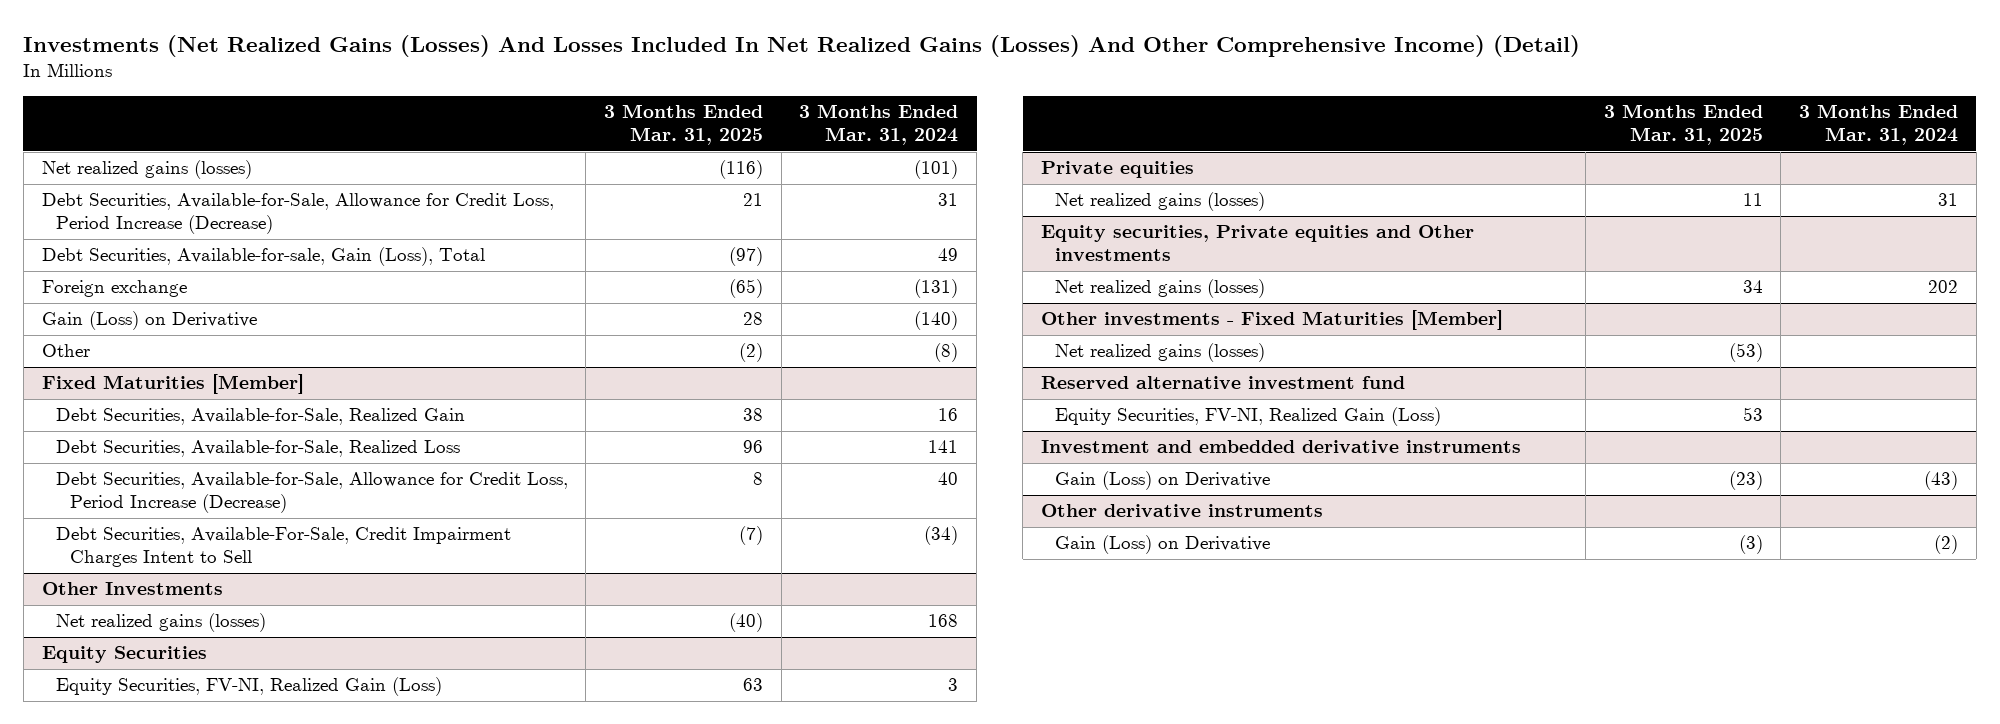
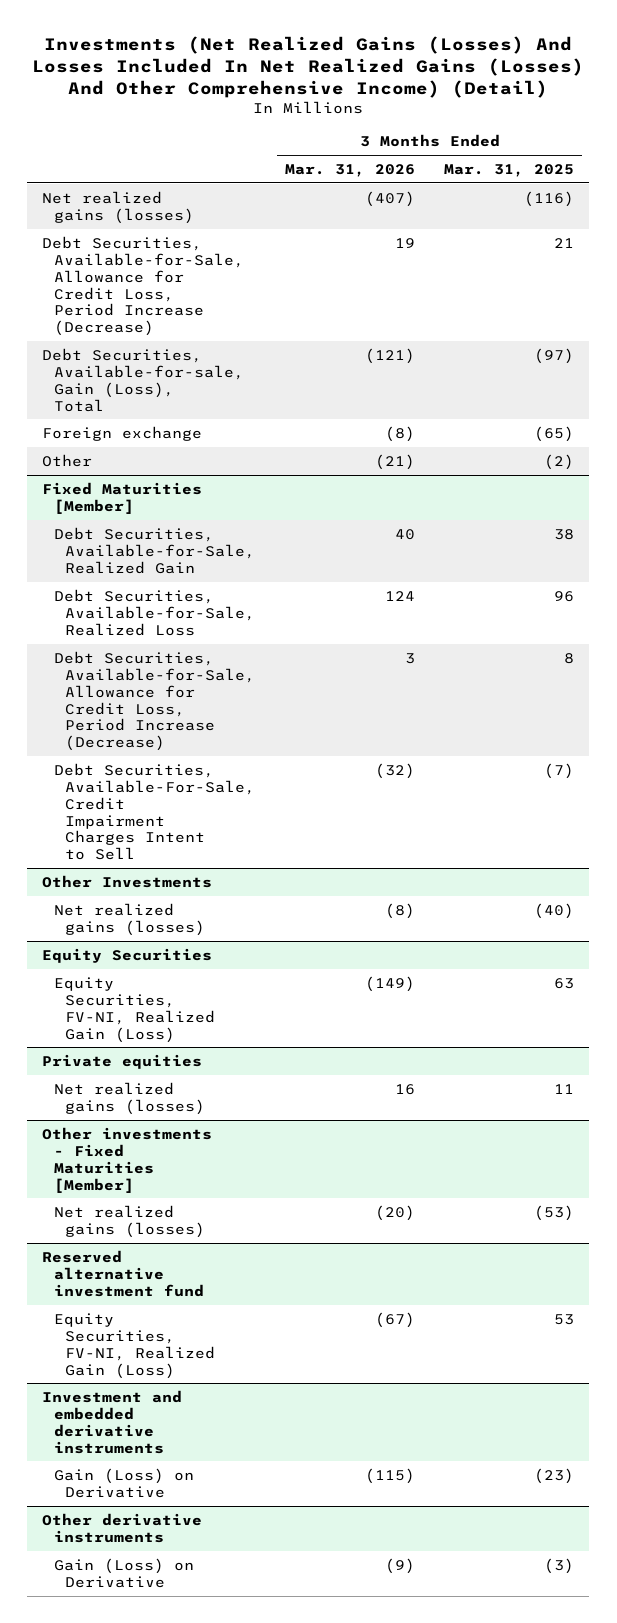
- | 3 Months Ended Mar. 31, 2025 | 3 Months Ended Mar. 31, 2024
+ | 3 Months Ended Mar. 31, 2026 | 3 Months Ended Mar. 31, 2025
- Gain (Loss) on Derivative | 28 | (140)
- Equity securities, Private equities and Other investments
- Net realized gains (losses) | 34 | 202

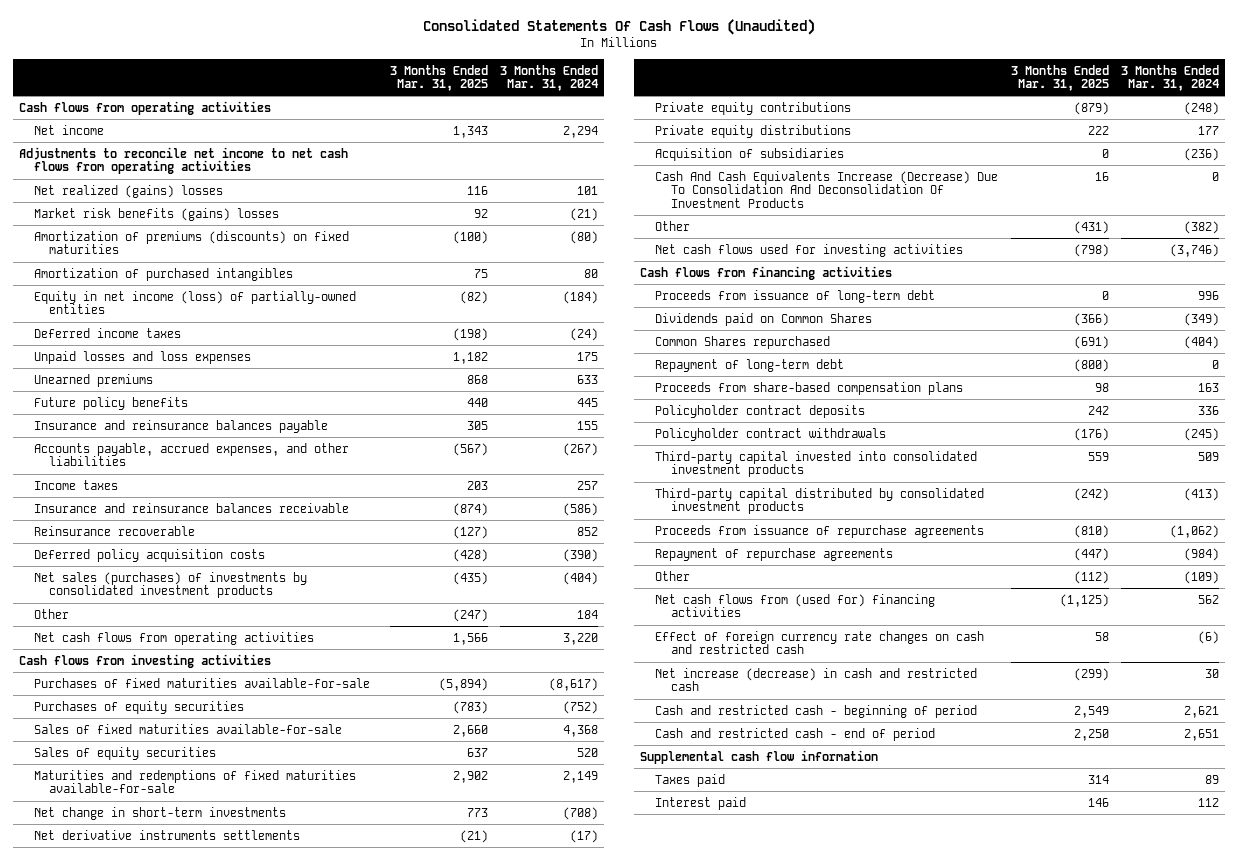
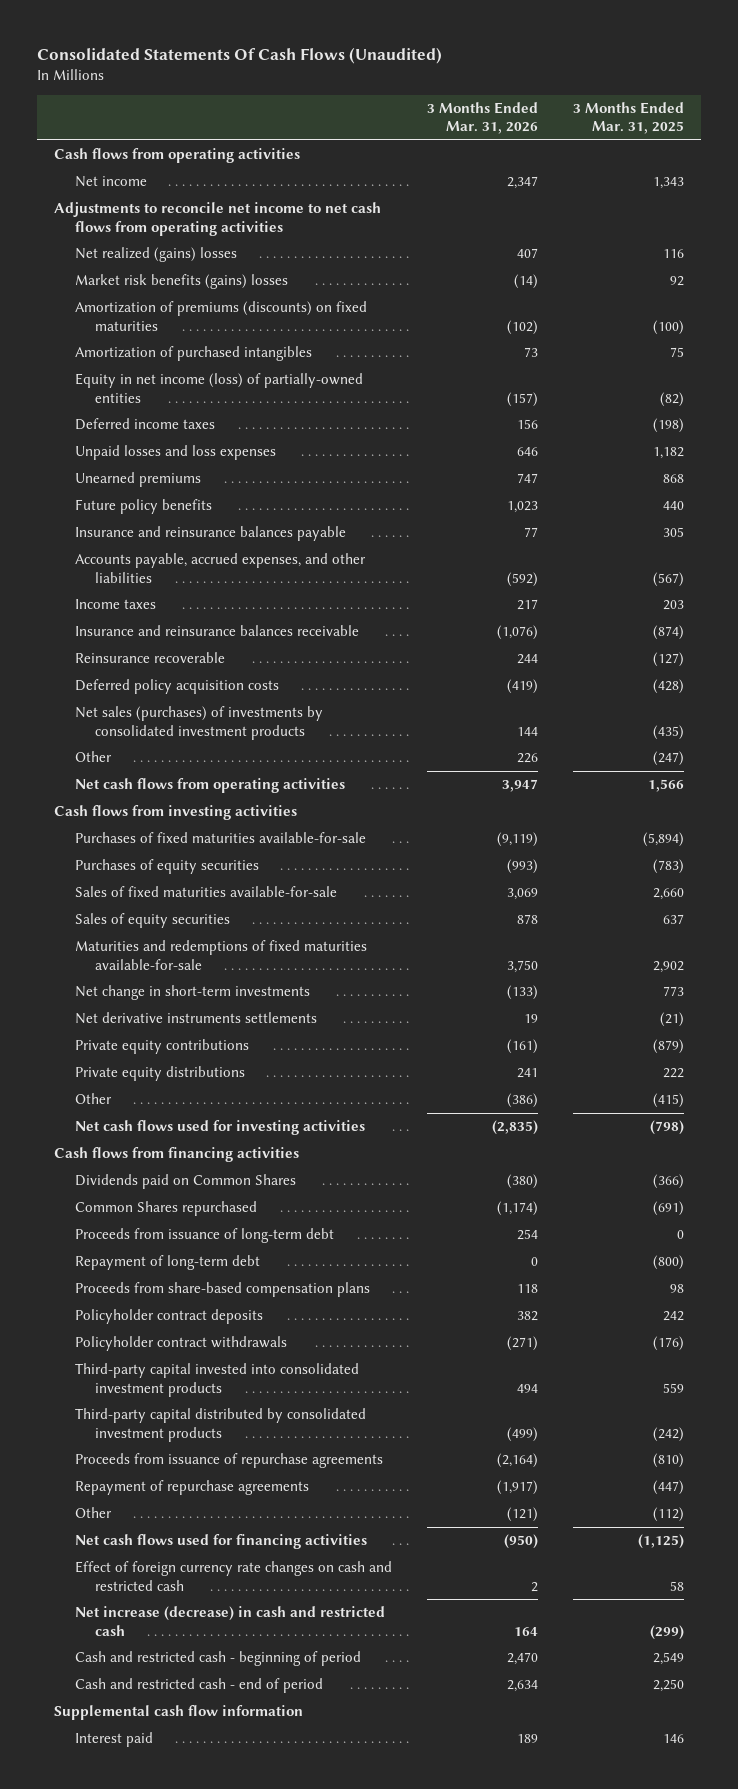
- | 3 Months Ended Mar. 31, 2025 | 3 Months Ended Mar. 31, 2024
+ | 3 Months Ended Mar. 31, 2026 | 3 Months Ended Mar. 31, 2025
- Acquisition of subsidiaries | 0 | (236)
- Cash And Cash Equivalents Increase (Decrease) Due To Consolidation And Deconsolidation Of Investment Products | 16 | 0
- Other | (431) | (382)
+ Other | (386) | (415)
moved down: Proceeds from issuance of long-term debt | 254 | 0
- Net cash flows from (used for) financing activities | (1,125) | 562
+ Net cash flows used for financing activities | (950) | (1,125)
- Taxes paid | 314 | 89

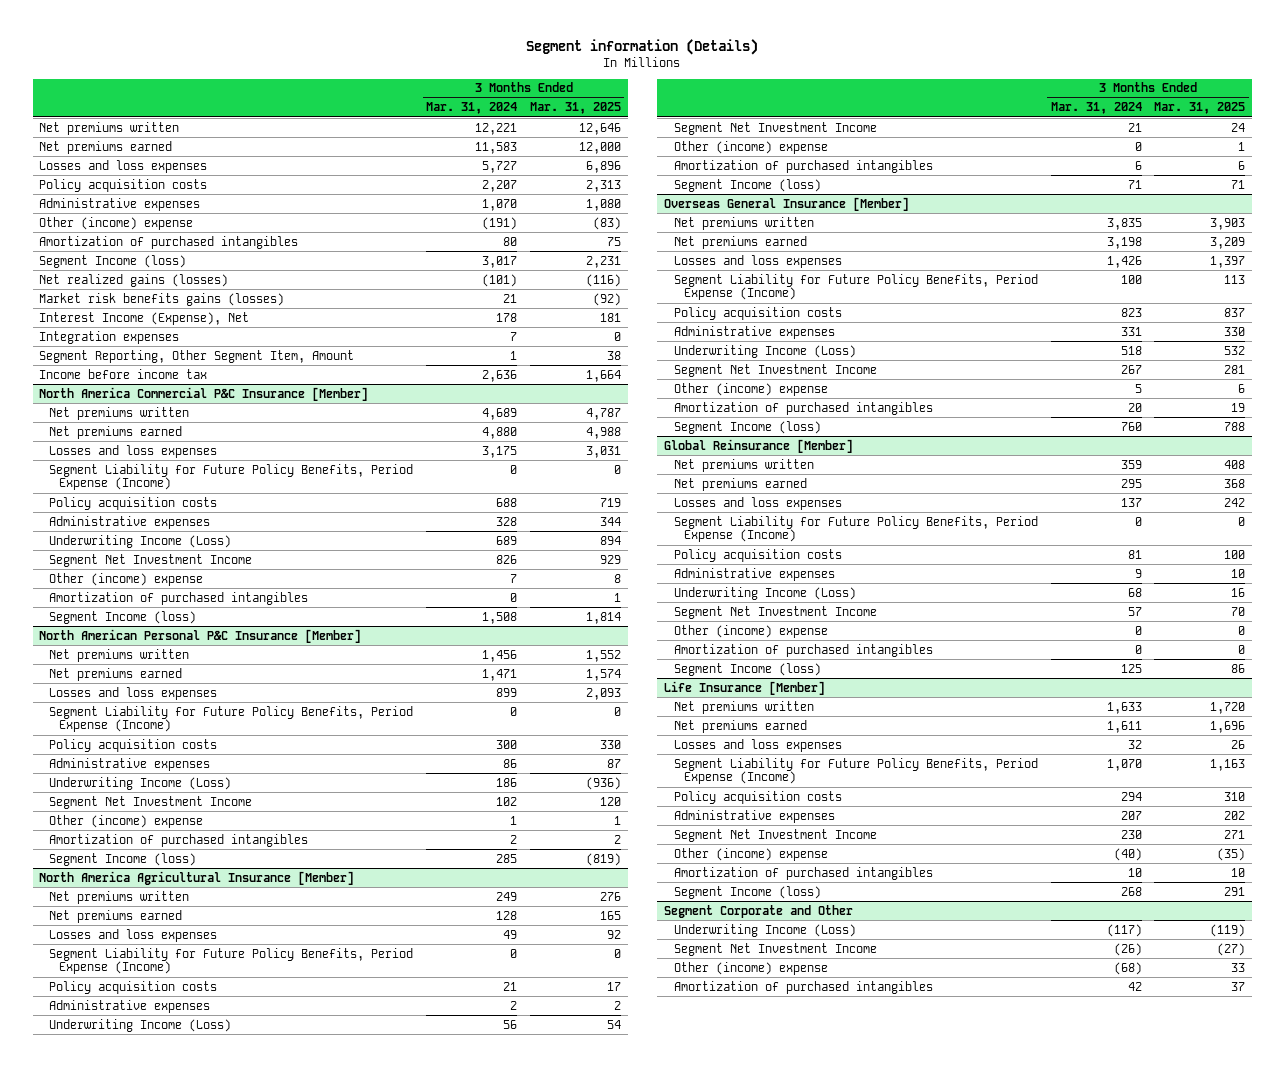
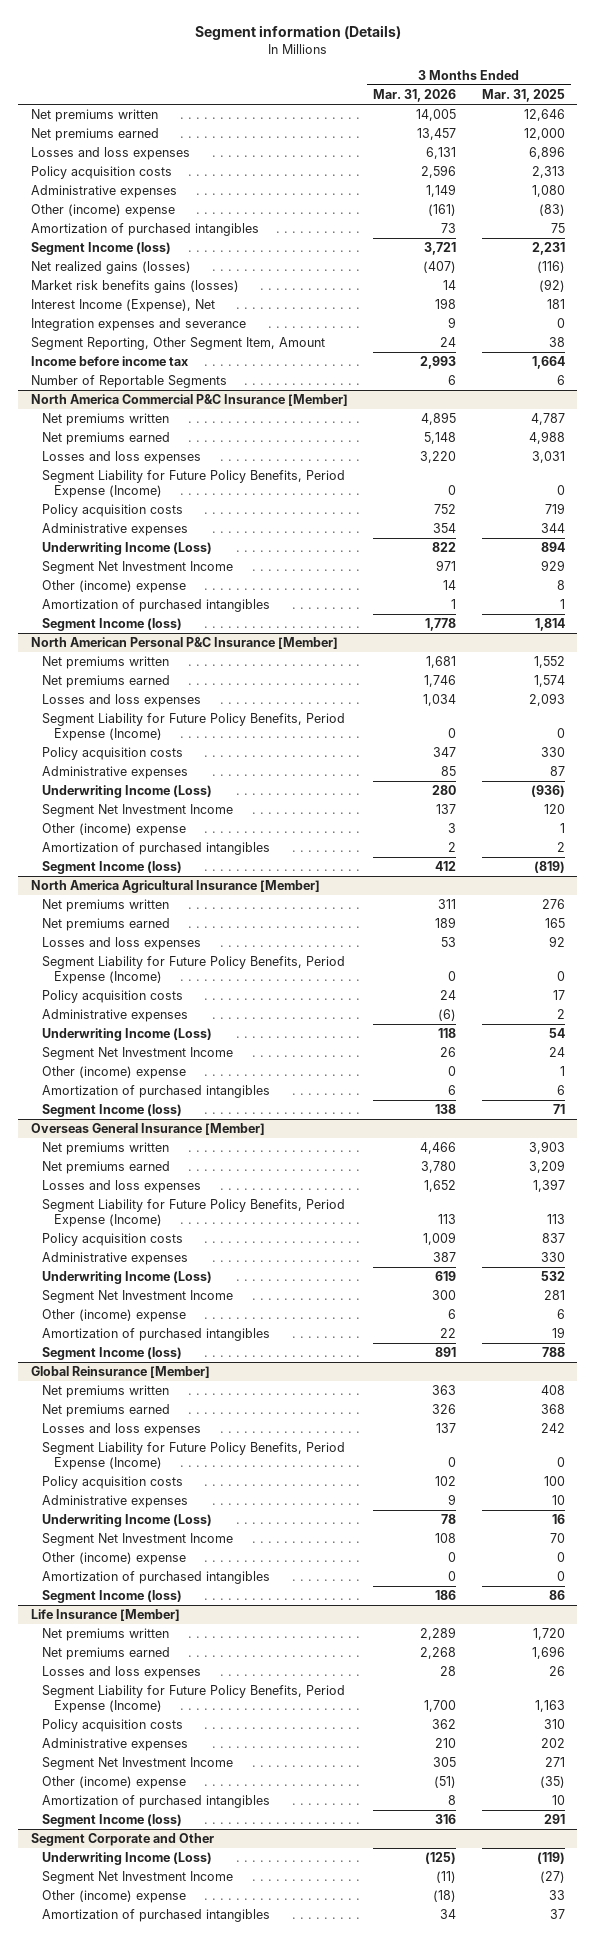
- | 3 Months Ended Mar. 31, 2024 | 3 Months Ended Mar. 31, 2025
+ | 3 Months Ended Mar. 31, 2026 | 3 Months Ended Mar. 31, 2025
- Integration expenses | 7 | 0
+ Integration expenses and severance | 9 | 0
+ Number of Reportable Segments | 6 | 6

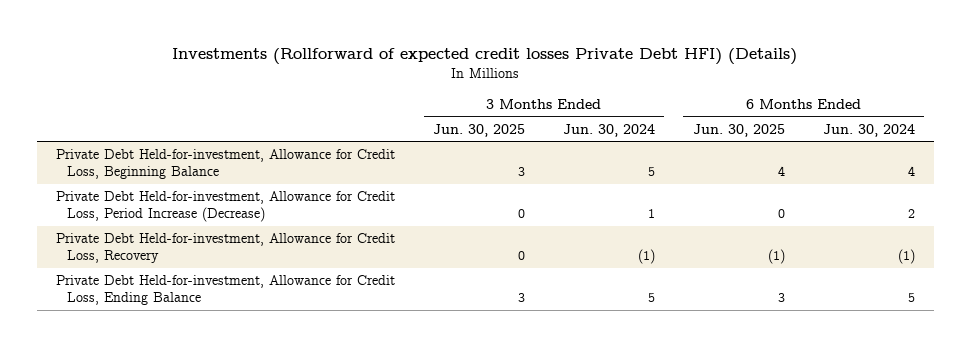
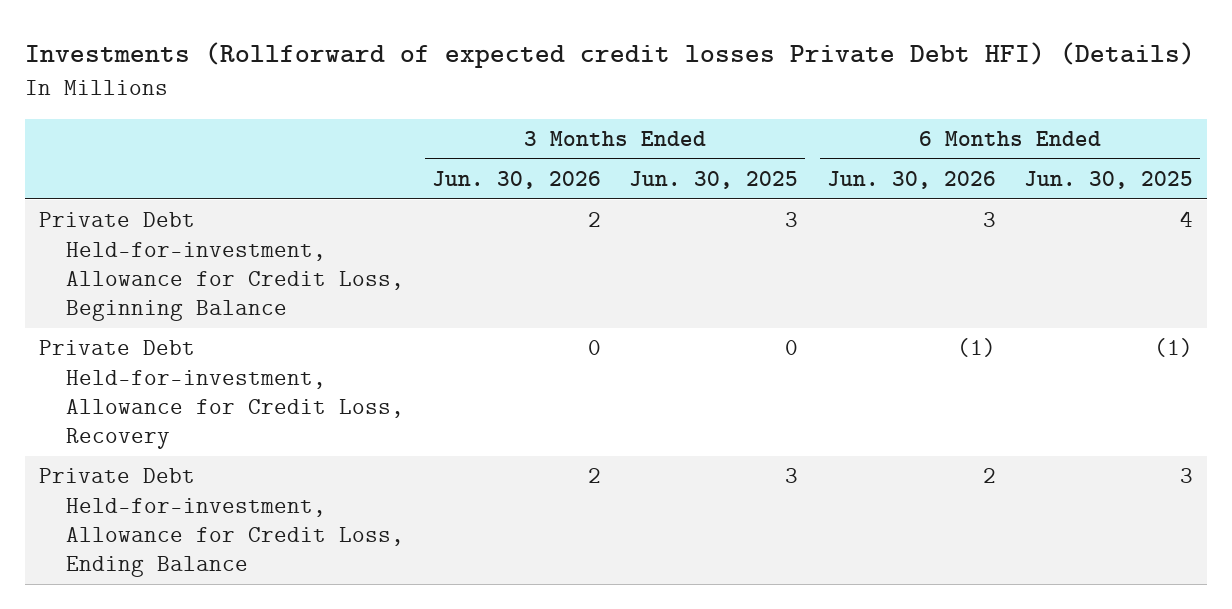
- | 3 Months Ended Jun. 30, 2025 | 3 Months Ended Jun. 30, 2024 | 6 Months Ended Jun. 30, 2025 | 6 Months Ended Jun. 30, 2024
+ | 3 Months Ended Jun. 30, 2026 | 3 Months Ended Jun. 30, 2025 | 6 Months Ended Jun. 30, 2026 | 6 Months Ended Jun. 30, 2025
- Private Debt Held-for-investment, Allowance for Credit Loss, Period Increase (Decrease) | 0 | 1 | 0 | 2

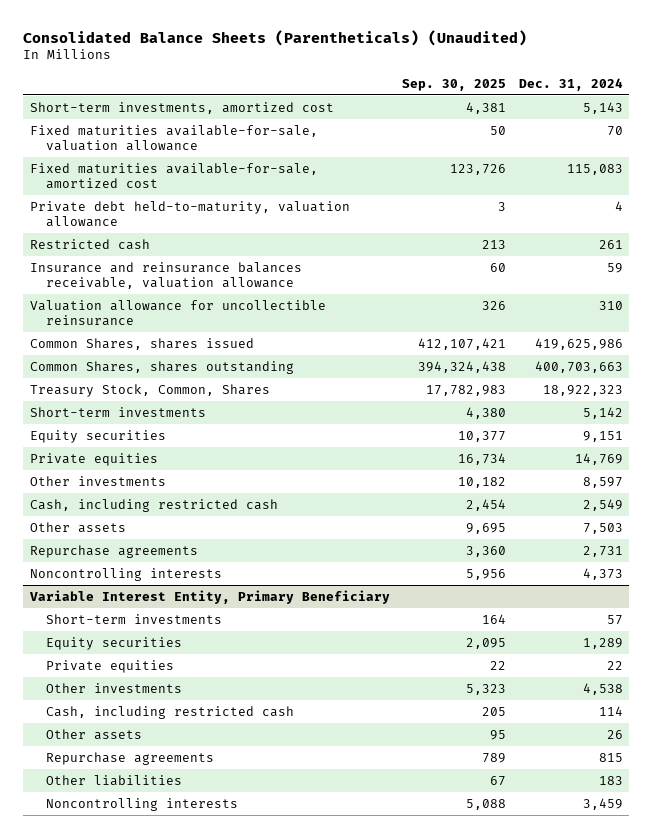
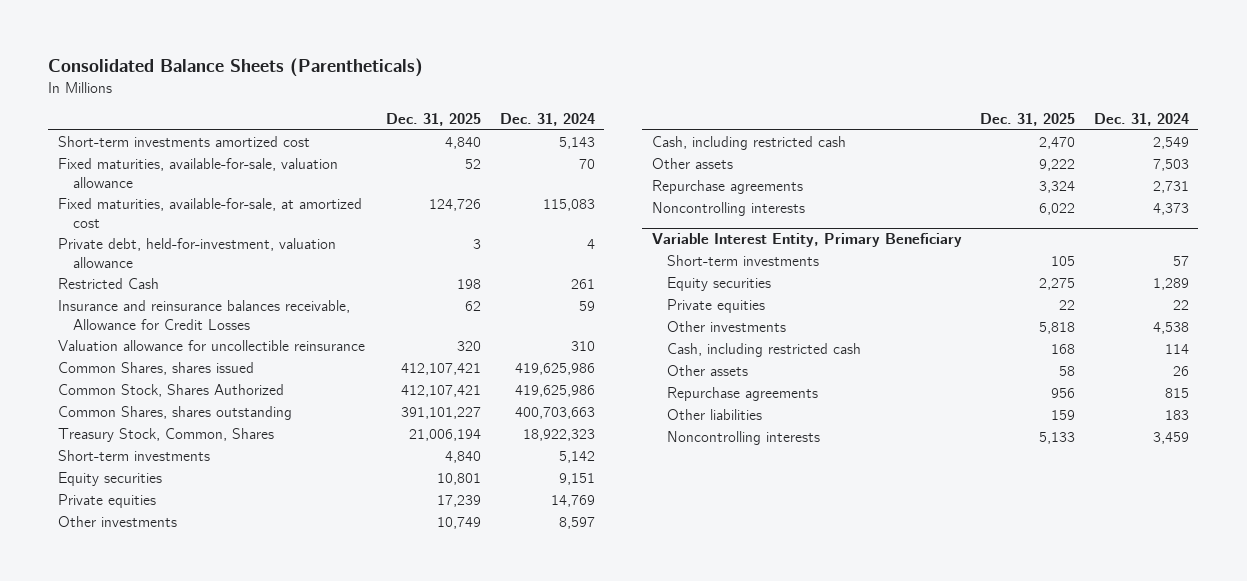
- Consolidated Balance Sheets (Parentheticals) (Unaudited)
+ Consolidated Balance Sheets (Parentheticals)
- | Sep. 30, 2025 | Dec. 31, 2024
+ | Dec. 31, 2025 | Dec. 31, 2024
- Short-term investments, amortized cost | 4,381 | 5,143
- Fixed maturities available-for-sale, valuation allowance | 50 | 70
- Fixed maturities available-for-sale, amortized cost | 123,726 | 115,083
- Private debt held-to-maturity, valuation allowance | 3 | 4
- Restricted cash | 213 | 261
- Insurance and reinsurance balances receivable, valuation allowance | 60 | 59
+ Short-term investments amortized cost | 4,840 | 5,143
+ Fixed maturities, available-for-sale, valuation allowance | 52 | 70
+ Fixed maturities, available-for-sale, at amortized cost | 124,726 | 115,083
+ Private debt, held-for-investment, valuation allowance | 3 | 4
+ Restricted Cash | 198 | 261
+ Insurance and reinsurance balances receivable, Allowance for Credit Losses | 62 | 59
+ Common Stock, Shares Authorized | 412,107,421 | 419,625,986

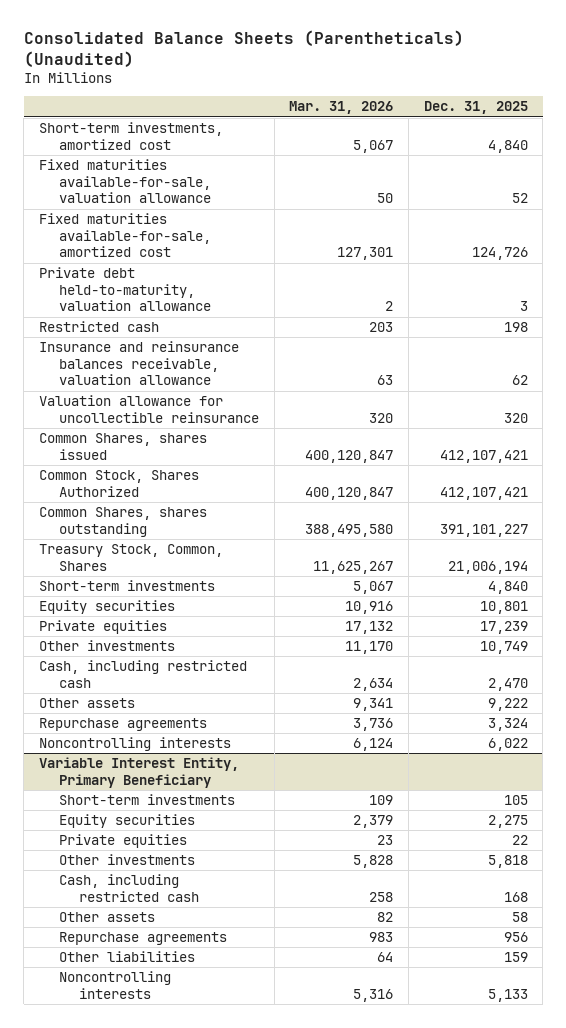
- Consolidated Balance Sheets (Parentheticals)
+ Consolidated Balance Sheets (Parentheticals) (Unaudited)
- | Dec. 31, 2025 | Dec. 31, 2024
+ | Mar. 31, 2026 | Dec. 31, 2025
- Short-term investments amortized cost | 4,840 | 5,143
- Fixed maturities, available-for-sale, valuation allowance | 52 | 70
- Fixed maturities, available-for-sale, at amortized cost | 124,726 | 115,083
- Private debt, held-for-investment, valuation allowance | 3 | 4
- Restricted Cash | 198 | 261
- Insurance and reinsurance balances receivable, Allowance for Credit Losses | 62 | 59
+ Short-term investments, amortized cost | 5,067 | 4,840
+ Fixed maturities available-for-sale, valuation allowance | 50 | 52
+ Fixed maturities available-for-sale, amortized cost | 127,301 | 124,726
+ Private debt held-to-maturity, valuation allowance | 2 | 3
+ Restricted cash | 203 | 198
+ Insurance and reinsurance balances receivable, valuation allowance | 63 | 62

